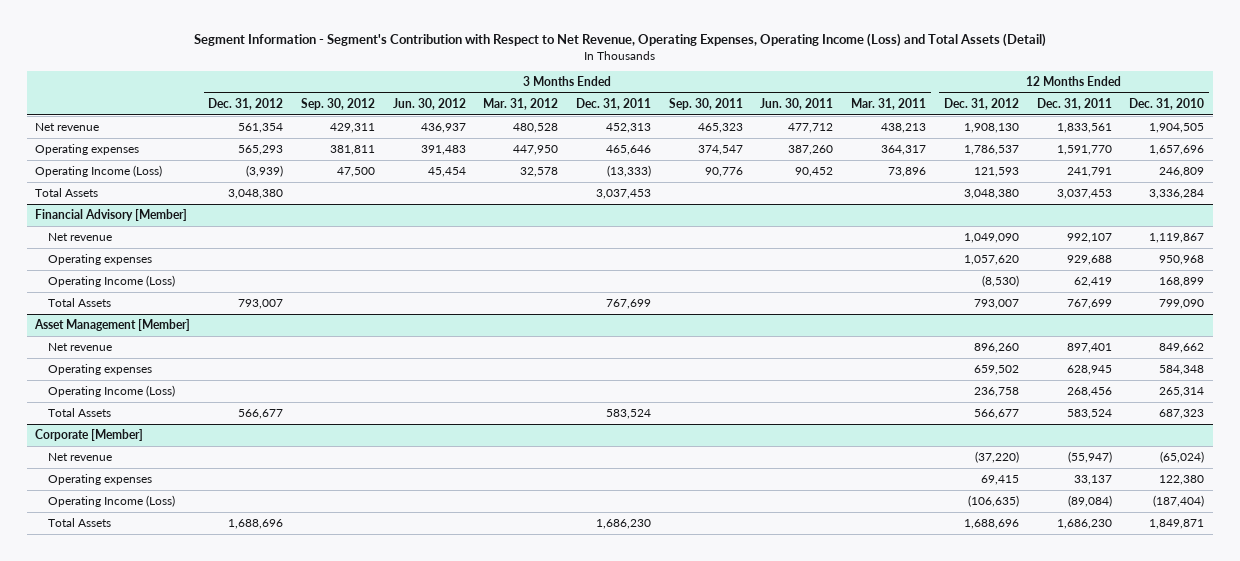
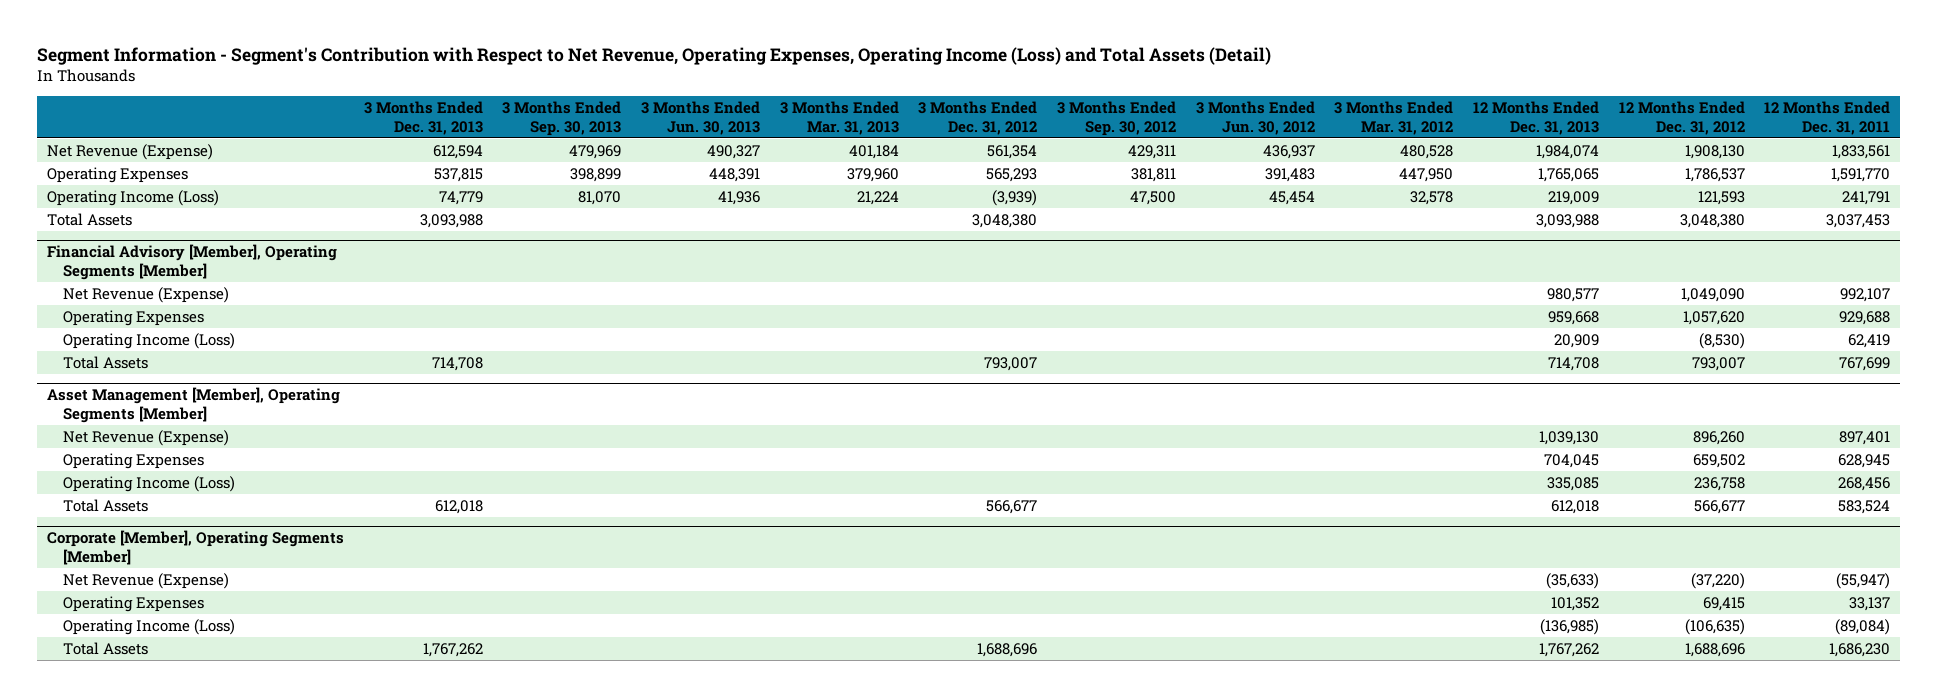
- | 3 Months Ended Dec. 31, 2012 | 3 Months Ended Sep. 30, 2012 | 3 Months Ended Jun. 30, 2012 | 3 Months Ended Mar. 31, 2012 | 3 Months Ended Dec. 31, 2011 | 3 Months Ended Sep. 30, 2011 | 3 Months Ended Jun. 30, 2011 | 3 Months Ended Mar. 31, 2011 | 12 Months Ended Dec. 31, 2012 | 12 Months Ended Dec. 31, 2011 | 12 Months Ended Dec. 31, 2010
+ | 3 Months Ended Dec. 31, 2013 | 3 Months Ended Sep. 30, 2013 | 3 Months Ended Jun. 30, 2013 | 3 Months Ended Mar. 31, 2013 | 3 Months Ended Dec. 31, 2012 | 3 Months Ended Sep. 30, 2012 | 3 Months Ended Jun. 30, 2012 | 3 Months Ended Mar. 31, 2012 | 12 Months Ended Dec. 31, 2013 | 12 Months Ended Dec. 31, 2012 | 12 Months Ended Dec. 31, 2011
- Net revenue | 561,354 | 429,311 | 436,937 | 480,528 | 452,313 | 465,323 | 477,712 | 438,213 | 1,908,130 | 1,833,561 | 1,904,505
- Operating expenses | 565,293 | 381,811 | 391,483 | 447,950 | 465,646 | 374,547 | 387,260 | 364,317 | 1,786,537 | 1,591,770 | 1,657,696
+ Net Revenue (Expense) | 612,594 | 479,969 | 490,327 | 401,184 | 561,354 | 429,311 | 436,937 | 480,528 | 1,984,074 | 1,908,130 | 1,833,561
+ Operating Expenses | 537,815 | 398,899 | 448,391 | 379,960 | 565,293 | 381,811 | 391,483 | 447,950 | 1,765,065 | 1,786,537 | 1,591,770
- Financial Advisory [Member]
- Net revenue | | | | | | | | | 1,049,090 | 992,107 | 1,119,867
- Operating expenses | | | | | | | | | 1,057,620 | 929,688 | 950,968
+ Financial Advisory [Member], Operating Segments [Member]
+ Net Revenue (Expense) | | | | | | | | | 980,577 | 1,049,090 | 992,107
+ Operating Expenses | | | | | | | | | 959,668 | 1,057,620 | 929,688
- Asset Management [Member]
- Net revenue | | | | | | | | | 896,260 | 897,401 | 849,662
- Operating expenses | | | | | | | | | 659,502 | 628,945 | 584,348
+ Asset Management [Member], Operating Segments [Member]
+ Net Revenue (Expense) | | | | | | | | | 1,039,130 | 896,260 | 897,401
+ Operating Expenses | | | | | | | | | 704,045 | 659,502 | 628,945
- Corporate [Member]
- Net revenue | | | | | | | | | (37,220) | (55,947) | (65,024)
- Operating expenses | | | | | | | | | 69,415 | 33,137 | 122,380
+ Corporate [Member], Operating Segments [Member]
+ Net Revenue (Expense) | | | | | | | | | (35,633) | (37,220) | (55,947)
+ Operating Expenses | | | | | | | | | 101,352 | 69,415 | 33,137

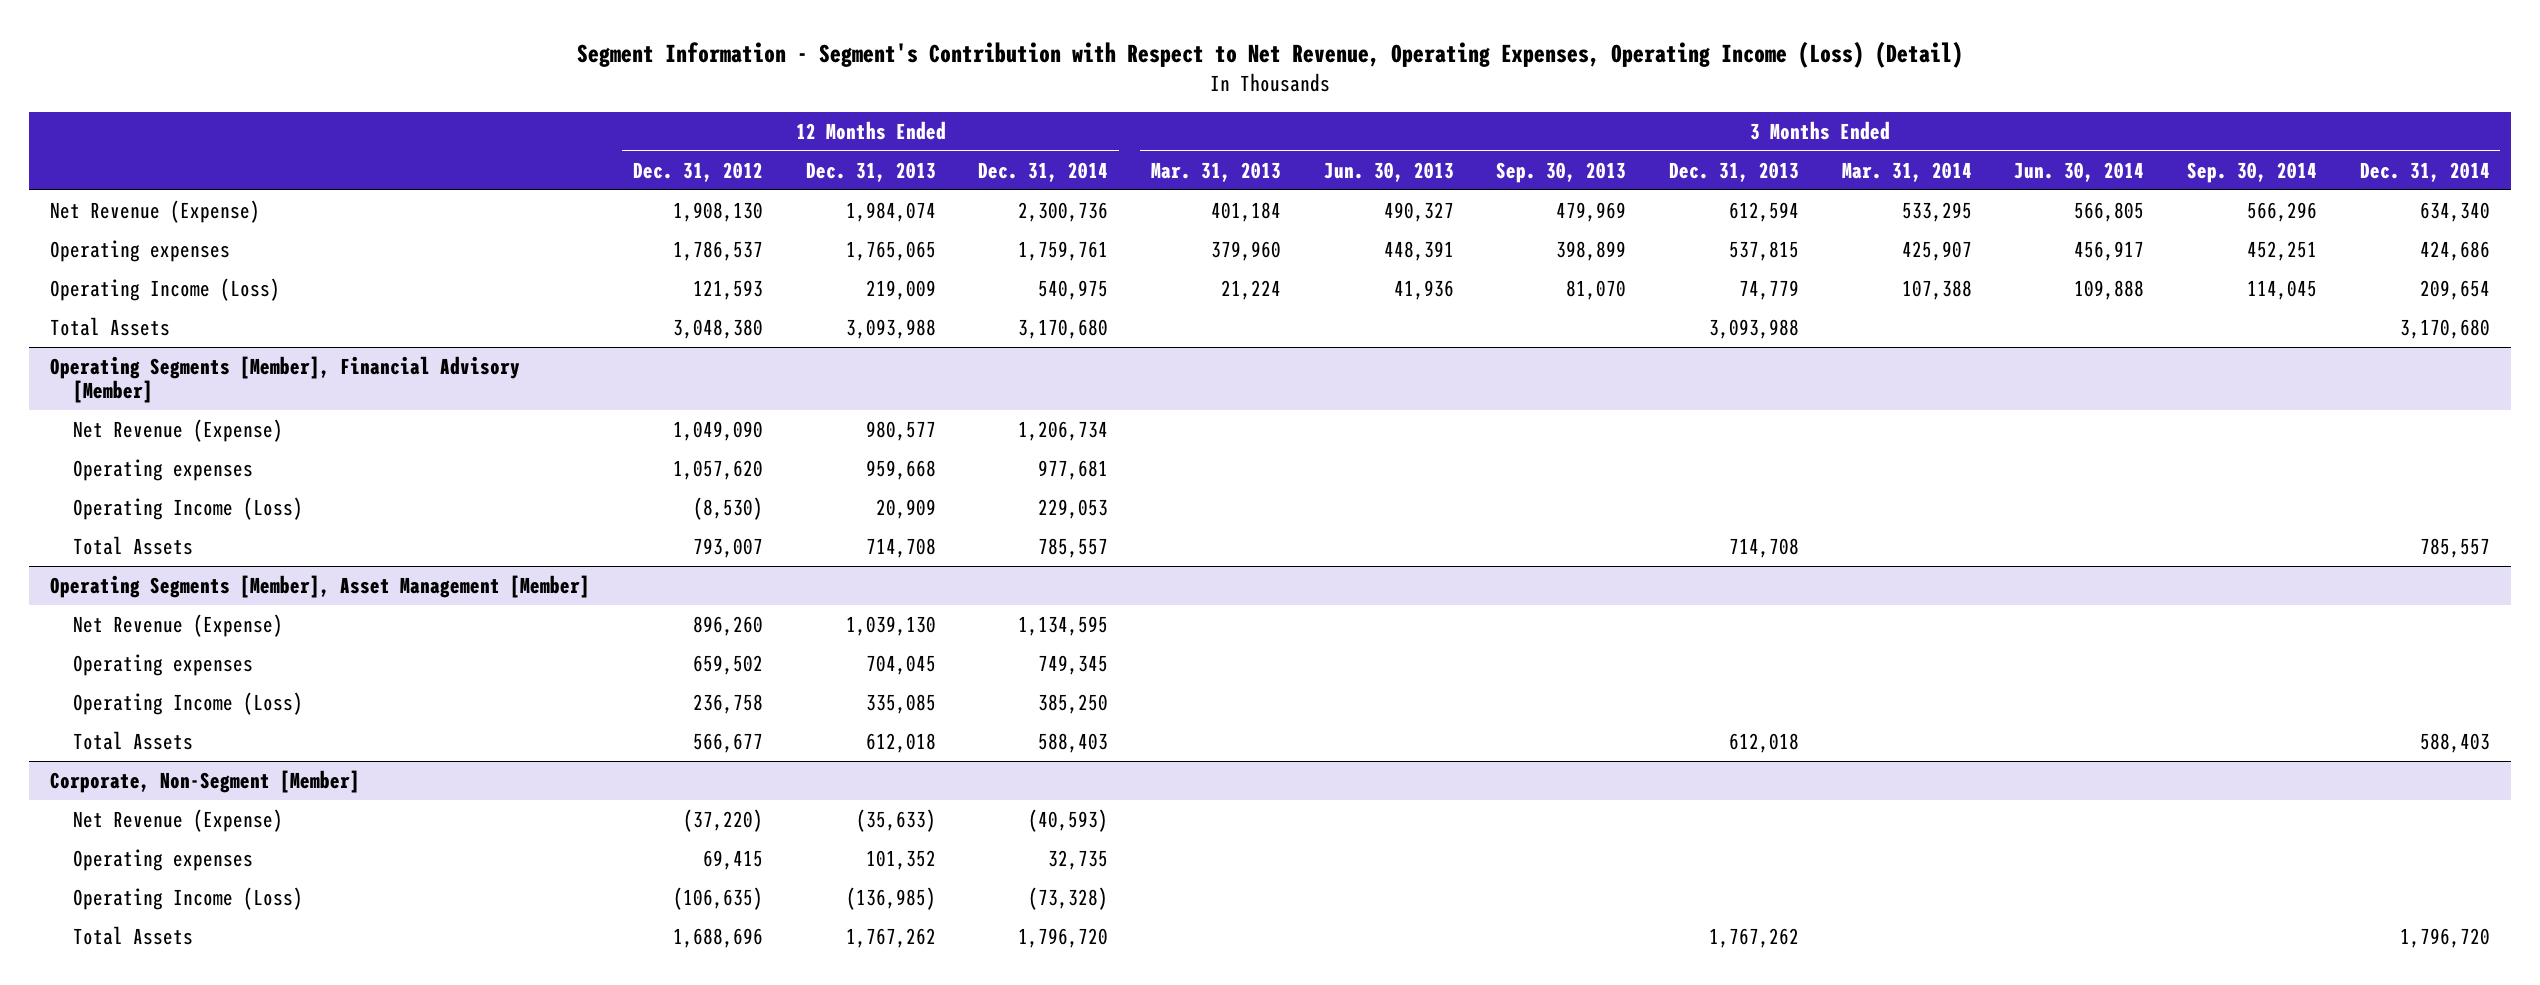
- Segment Information - Segment's Contribution with Respect to Net Revenue, Operating Expenses, Operating Income (Loss) and Total Assets (Detail)
+ Segment Information - Segment's Contribution with Respect to Net Revenue, Operating Expenses, Operating Income (Loss) (Detail)
- | 3 Months Ended Dec. 31, 2013 | 3 Months Ended Sep. 30, 2013 | 3 Months Ended Jun. 30, 2013 | 3 Months Ended Mar. 31, 2013 | 3 Months Ended Dec. 31, 2012 | 3 Months Ended Sep. 30, 2012 | 3 Months Ended Jun. 30, 2012 | 3 Months Ended Mar. 31, 2012 | 12 Months Ended Dec. 31, 2013 | 12 Months Ended Dec. 31, 2012 | 12 Months Ended Dec. 31, 2011
+ | 12 Months Ended Dec. 31, 2012 | 12 Months Ended Dec. 31, 2013 | 12 Months Ended Dec. 31, 2014 | 3 Months Ended Mar. 31, 2013 | 3 Months Ended Jun. 30, 2013 | 3 Months Ended Sep. 30, 2013 | 3 Months Ended Dec. 31, 2013 | 3 Months Ended Mar. 31, 2014 | 3 Months Ended Jun. 30, 2014 | 3 Months Ended Sep. 30, 2014 | 3 Months Ended Dec. 31, 2014
- Operating Expenses | 537,815 | 398,899 | 448,391 | 379,960 | 565,293 | 381,811 | 391,483 | 447,950 | 1,765,065 | 1,786,537 | 1,591,770
+ Operating expenses | 1,786,537 | 1,765,065 | 1,759,761 | 379,960 | 448,391 | 398,899 | 537,815 | 425,907 | 456,917 | 452,251 | 424,686
- Financial Advisory [Member], Operating Segments [Member]
+ Operating Segments [Member], Financial Advisory [Member]
- Operating Expenses | | | | | | | | | 959,668 | 1,057,620 | 929,688
+ Operating expenses | 1,057,620 | 959,668 | 977,681 | | | | | | | |
- Asset Management [Member], Operating Segments [Member]
+ Operating Segments [Member], Asset Management [Member]
- Operating Expenses | | | | | | | | | 704,045 | 659,502 | 628,945
+ Operating expenses | 659,502 | 704,045 | 749,345 | | | | | | | |
- Corporate [Member], Operating Segments [Member]
+ Corporate, Non-Segment [Member]
- Operating Expenses | | | | | | | | | 101,352 | 69,415 | 33,137
+ Operating expenses | 69,415 | 101,352 | 32,735 | | | | | | | |

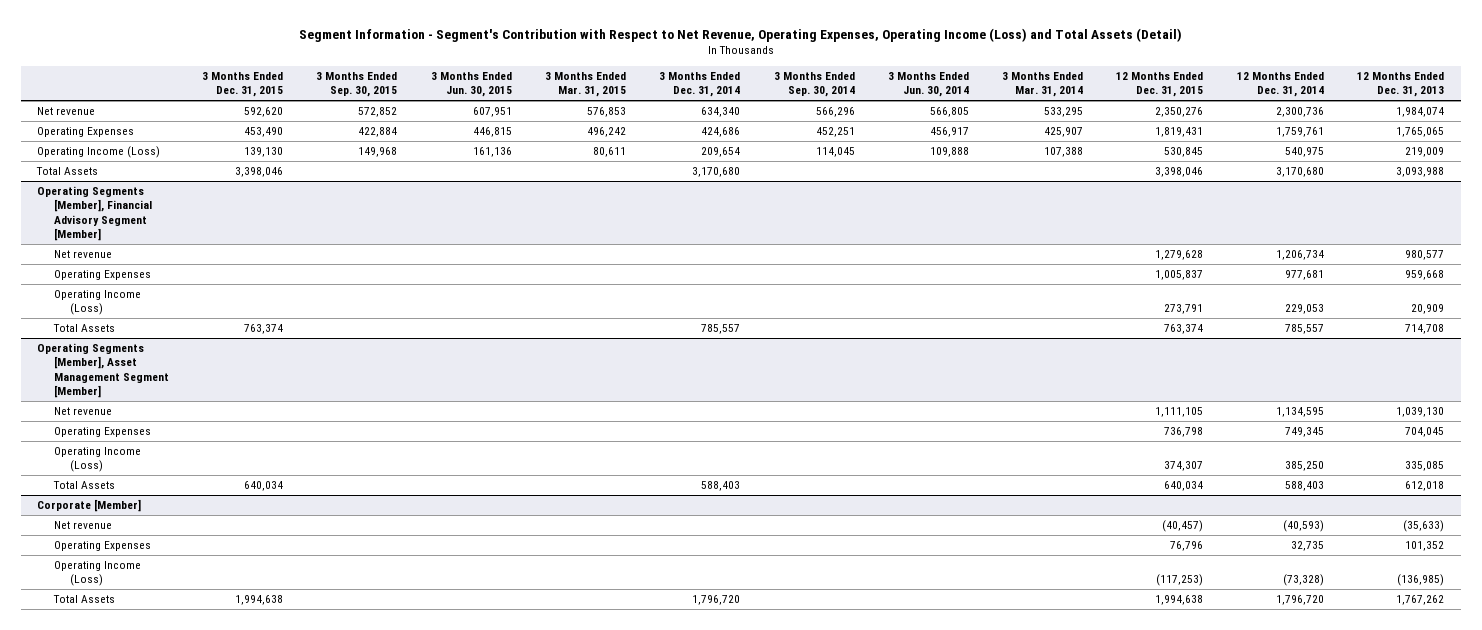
- Segment Information - Segment's Contribution with Respect to Net Revenue, Operating Expenses, Operating Income (Loss) (Detail)
+ Segment Information - Segment's Contribution with Respect to Net Revenue, Operating Expenses, Operating Income (Loss) and Total Assets (Detail)
- | 12 Months Ended Dec. 31, 2012 | 12 Months Ended Dec. 31, 2013 | 12 Months Ended Dec. 31, 2014 | 3 Months Ended Mar. 31, 2013 | 3 Months Ended Jun. 30, 2013 | 3 Months Ended Sep. 30, 2013 | 3 Months Ended Dec. 31, 2013 | 3 Months Ended Mar. 31, 2014 | 3 Months Ended Jun. 30, 2014 | 3 Months Ended Sep. 30, 2014 | 3 Months Ended Dec. 31, 2014
+ | 3 Months Ended Dec. 31, 2015 | 3 Months Ended Sep. 30, 2015 | 3 Months Ended Jun. 30, 2015 | 3 Months Ended Mar. 31, 2015 | 3 Months Ended Dec. 31, 2014 | 3 Months Ended Sep. 30, 2014 | 3 Months Ended Jun. 30, 2014 | 3 Months Ended Mar. 31, 2014 | 12 Months Ended Dec. 31, 2015 | 12 Months Ended Dec. 31, 2014 | 12 Months Ended Dec. 31, 2013
- Net Revenue (Expense) | 1,908,130 | 1,984,074 | 2,300,736 | 401,184 | 490,327 | 479,969 | 612,594 | 533,295 | 566,805 | 566,296 | 634,340
- Operating expenses | 1,786,537 | 1,765,065 | 1,759,761 | 379,960 | 448,391 | 398,899 | 537,815 | 425,907 | 456,917 | 452,251 | 424,686
+ Net revenue | 592,620 | 572,852 | 607,951 | 576,853 | 634,340 | 566,296 | 566,805 | 533,295 | 2,350,276 | 2,300,736 | 1,984,074
+ Operating Expenses | 453,490 | 422,884 | 446,815 | 496,242 | 424,686 | 452,251 | 456,917 | 425,907 | 1,819,431 | 1,759,761 | 1,765,065
- Operating Segments [Member], Financial Advisory [Member]
- Net Revenue (Expense) | 1,049,090 | 980,577 | 1,206,734 | | | | | | | |
- Operating expenses | 1,057,620 | 959,668 | 977,681 | | | | | | | |
+ Operating Segments [Member], Financial Advisory Segment [Member]
+ Net revenue | | | | | | | | | 1,279,628 | 1,206,734 | 980,577
+ Operating Expenses | | | | | | | | | 1,005,837 | 977,681 | 959,668
- Operating Segments [Member], Asset Management [Member]
- Net Revenue (Expense) | 896,260 | 1,039,130 | 1,134,595 | | | | | | | |
- Operating expenses | 659,502 | 704,045 | 749,345 | | | | | | | |
+ Operating Segments [Member], Asset Management Segment [Member]
+ Net revenue | | | | | | | | | 1,111,105 | 1,134,595 | 1,039,130
+ Operating Expenses | | | | | | | | | 736,798 | 749,345 | 704,045
- Corporate, Non-Segment [Member]
- Net Revenue (Expense) | (37,220) | (35,633) | (40,593) | | | | | | | |
- Operating expenses | 69,415 | 101,352 | 32,735 | | | | | | | |
+ Corporate [Member]
+ Net revenue | | | | | | | | | (40,457) | (40,593) | (35,633)
+ Operating Expenses | | | | | | | | | 76,796 | 32,735 | 101,352

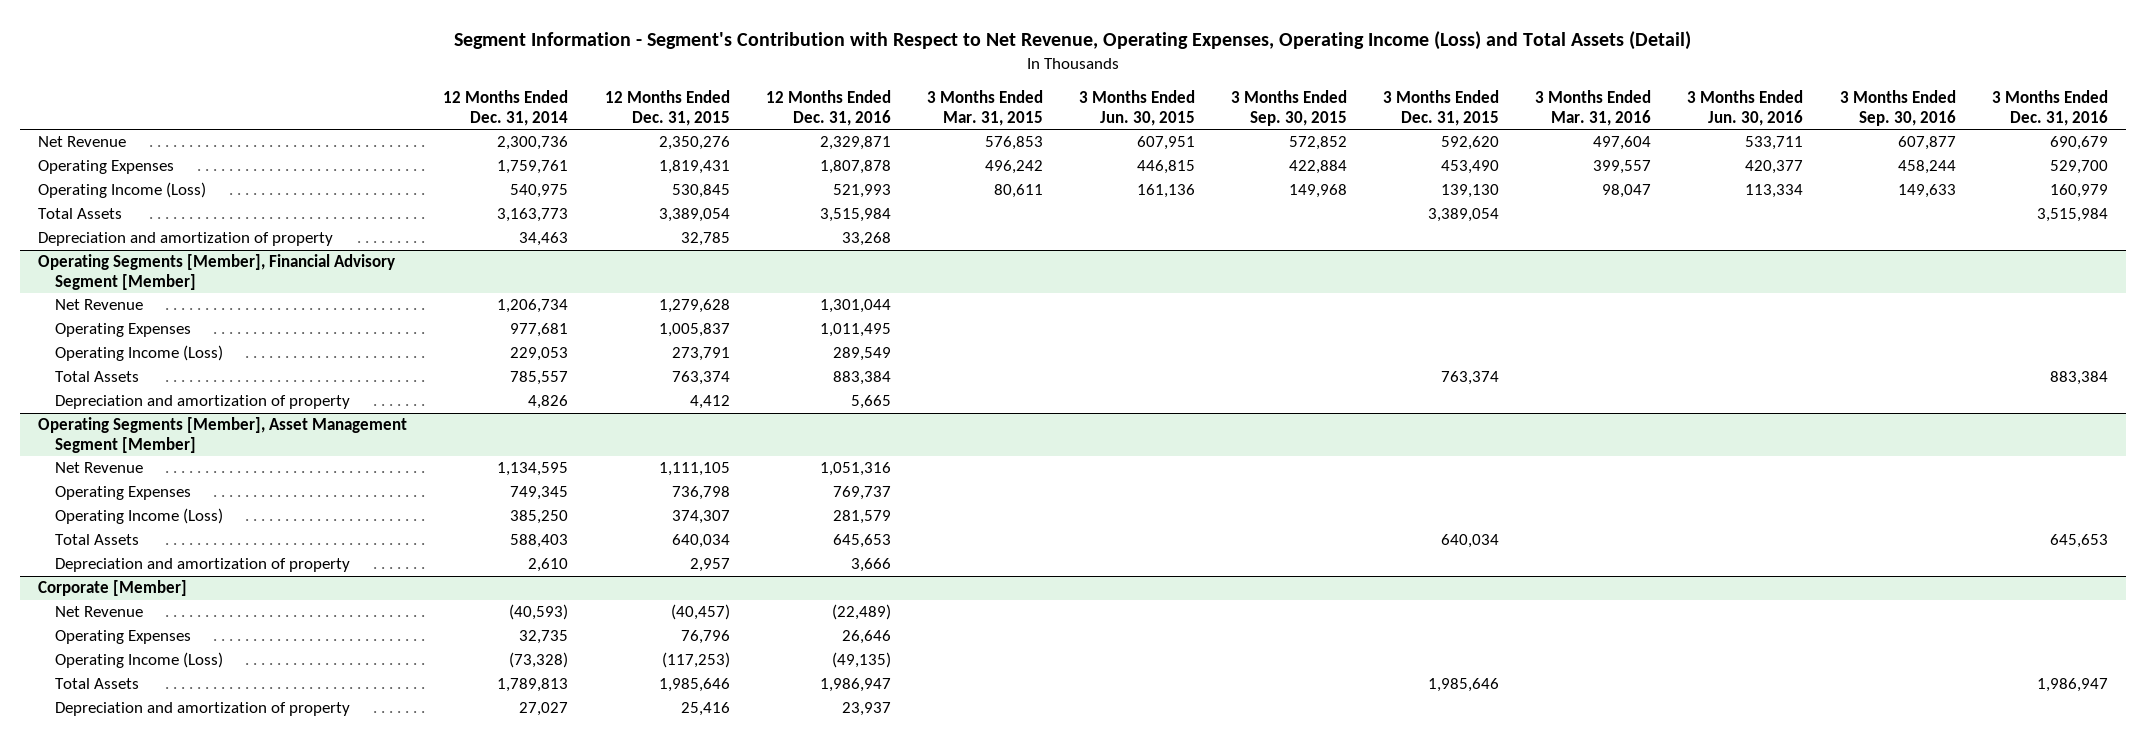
- | 3 Months Ended Dec. 31, 2015 | 3 Months Ended Sep. 30, 2015 | 3 Months Ended Jun. 30, 2015 | 3 Months Ended Mar. 31, 2015 | 3 Months Ended Dec. 31, 2014 | 3 Months Ended Sep. 30, 2014 | 3 Months Ended Jun. 30, 2014 | 3 Months Ended Mar. 31, 2014 | 12 Months Ended Dec. 31, 2015 | 12 Months Ended Dec. 31, 2014 | 12 Months Ended Dec. 31, 2013
+ | 12 Months Ended Dec. 31, 2014 | 12 Months Ended Dec. 31, 2015 | 12 Months Ended Dec. 31, 2016 | 3 Months Ended Mar. 31, 2015 | 3 Months Ended Jun. 30, 2015 | 3 Months Ended Sep. 30, 2015 | 3 Months Ended Dec. 31, 2015 | 3 Months Ended Mar. 31, 2016 | 3 Months Ended Jun. 30, 2016 | 3 Months Ended Sep. 30, 2016 | 3 Months Ended Dec. 31, 2016
- Net revenue | 592,620 | 572,852 | 607,951 | 576,853 | 634,340 | 566,296 | 566,805 | 533,295 | 2,350,276 | 2,300,736 | 1,984,074
+ Net Revenue | 2,300,736 | 2,350,276 | 2,329,871 | 576,853 | 607,951 | 572,852 | 592,620 | 497,604 | 533,711 | 607,877 | 690,679
- Total Assets | 3,398,046 | | | | 3,170,680 | | | | 3,398,046 | 3,170,680 | 3,093,988
+ Total Assets | 3,163,773 | 3,389,054 | 3,515,984 | | | | 3,389,054 | | | | 3,515,984
+ Depreciation and amortization of property | 34,463 | 32,785 | 33,268 | | | | | | | |
@ Operating Segments [Member], Financial Advisory Segment [Member]
- Net revenue | | | | | | | | | 1,279,628 | 1,206,734 | 980,577
+ Net Revenue | 1,206,734 | 1,279,628 | 1,301,044 | | | | | | | |
+ Depreciation and amortization of property | 4,826 | 4,412 | 5,665 | | | | | | | |
@ Operating Segments [Member], Asset Management Segment [Member]
- Net revenue | | | | | | | | | 1,111,105 | 1,134,595 | 1,039,130
+ Net Revenue | 1,134,595 | 1,111,105 | 1,051,316 | | | | | | | |
+ Depreciation and amortization of property | 2,610 | 2,957 | 3,666 | | | | | | | |
@ Corporate [Member]
- Net revenue | | | | | | | | | (40,457) | (40,593) | (35,633)
+ Net Revenue | (40,593) | (40,457) | (22,489) | | | | | | | |
- Total Assets | 1,994,638 | | | | 1,796,720 | | | | 1,994,638 | 1,796,720 | 1,767,262
+ Total Assets | 1,789,813 | 1,985,646 | 1,986,947 | | | | 1,985,646 | | | | 1,986,947
+ Depreciation and amortization of property | 27,027 | 25,416 | 23,937 | | | | | | | |

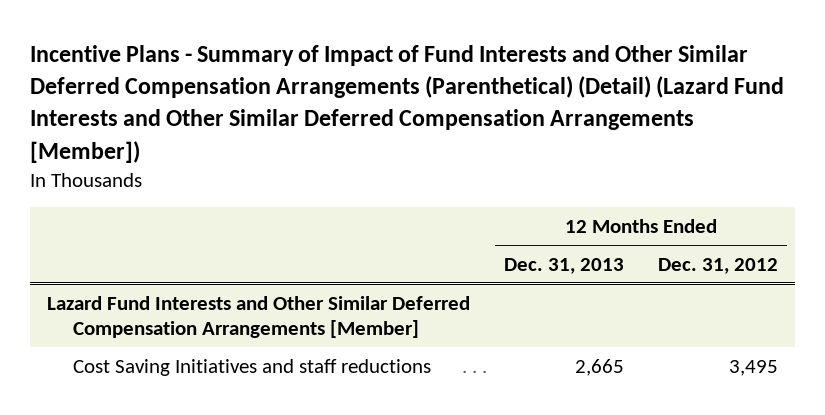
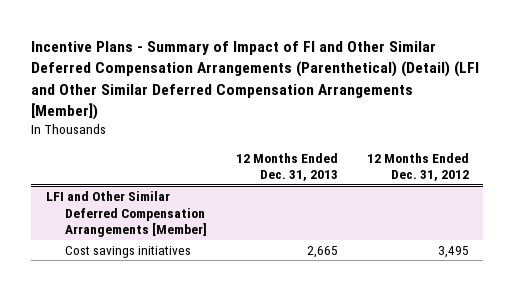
- Incentive Plans - Summary of Impact of Fund Interests and Other Similar Deferred Compensation Arrangements (Parenthetical) (Detail) (Lazard Fund Interests and Other Similar Deferred Compensation Arrangements [Member])
+ Incentive Plans - Summary of Impact of FI and Other Similar Deferred Compensation Arrangements (Parenthetical) (Detail) (LFI and Other Similar Deferred Compensation Arrangements [Member])
- Lazard Fund Interests and Other Similar Deferred Compensation Arrangements [Member]
- Cost Saving Initiatives and staff reductions | 2,665 | 3,495
+ LFI and Other Similar Deferred Compensation Arrangements [Member]
+ Cost savings initiatives | 2,665 | 3,495

